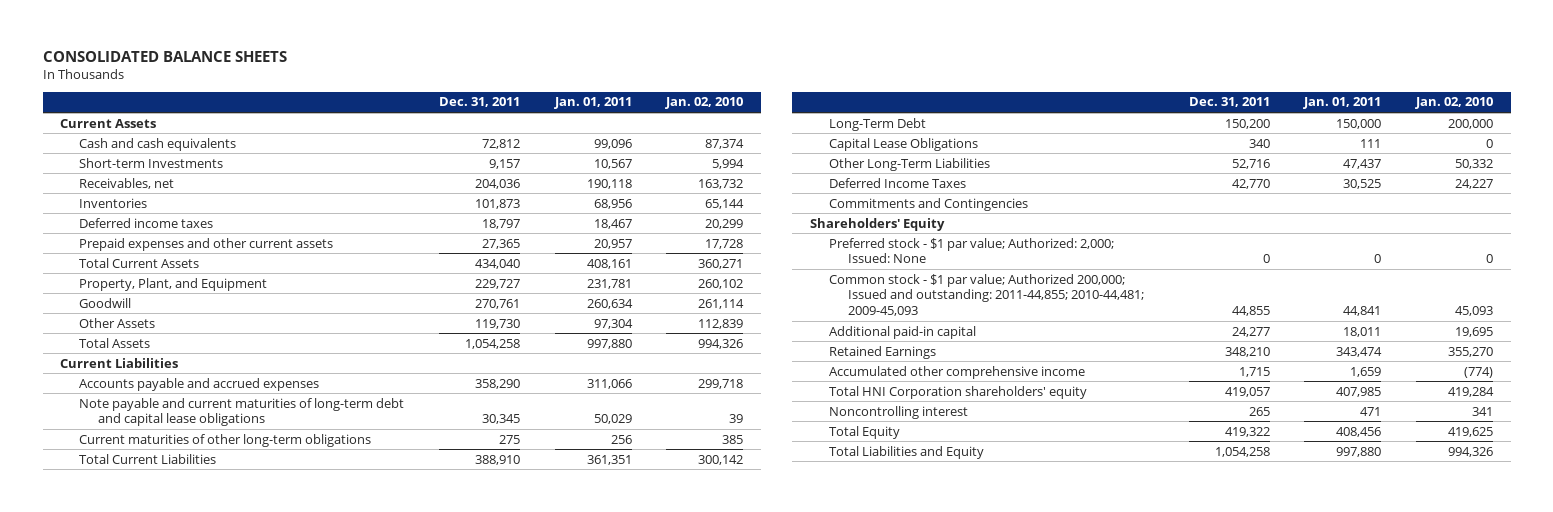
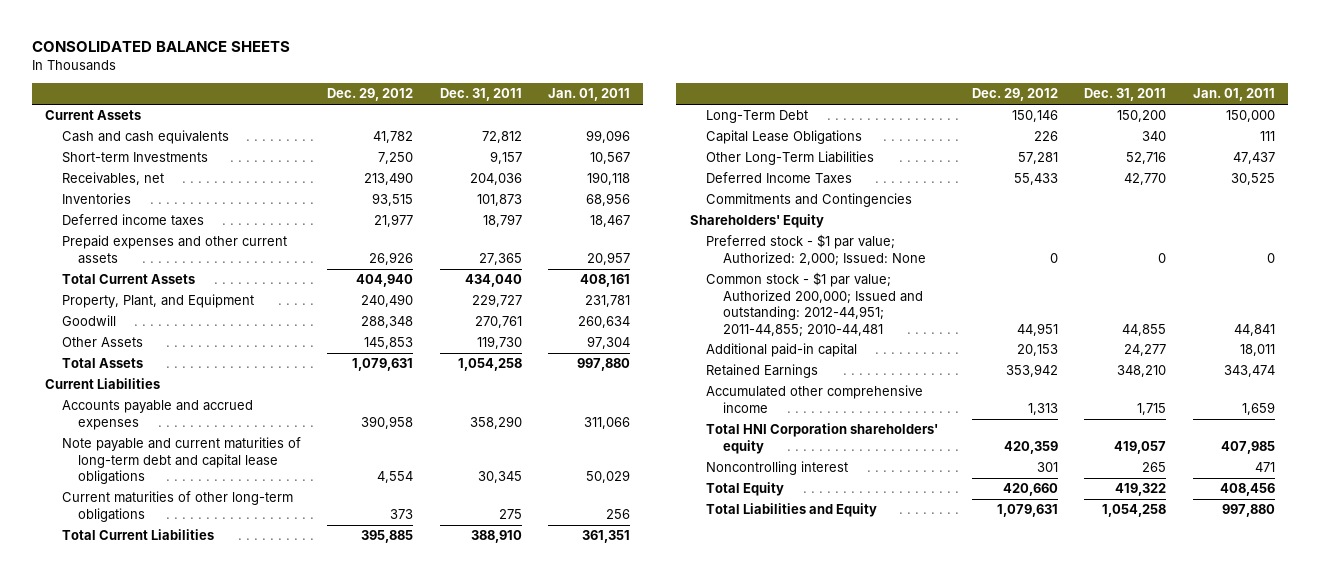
- | Dec. 31, 2011 | Jan. 01, 2011 | Jan. 02, 2010
+ | Dec. 29, 2012 | Dec. 31, 2011 | Jan. 01, 2011
- Common stock - $1 par value; Authorized 200,000; Issued and outstanding: 2011-44,855; 2010-44,481; 2009-45,093 | 44,855 | 44,841 | 45,093
+ Common stock - $1 par value; Authorized 200,000; Issued and outstanding: 2012-44,951; 2011-44,855; 2010-44,481 | 44,951 | 44,855 | 44,841

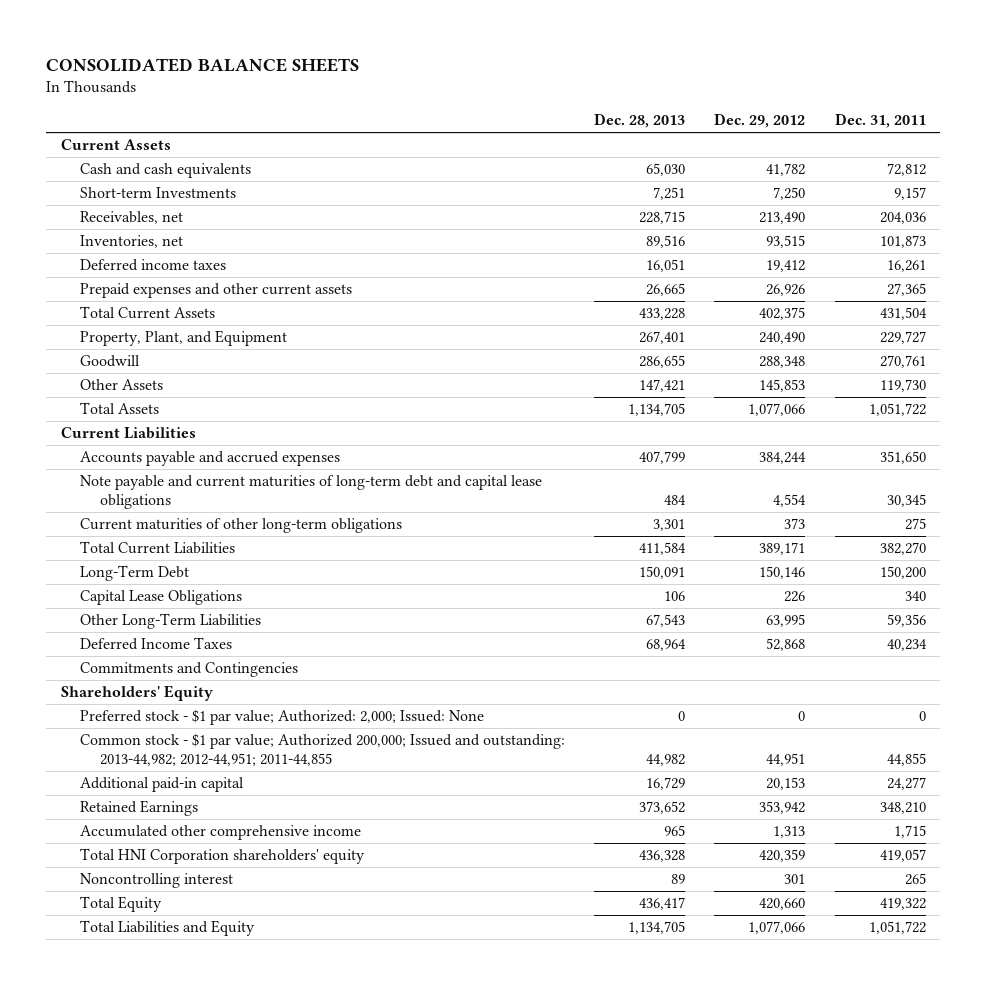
- | Dec. 29, 2012 | Dec. 31, 2011 | Jan. 01, 2011
+ | Dec. 28, 2013 | Dec. 29, 2012 | Dec. 31, 2011
- Inventories | 93,515 | 101,873 | 68,956
- Deferred income taxes | 21,977 | 18,797 | 18,467
+ Inventories, net | 89,516 | 93,515 | 101,873
+ Deferred income taxes | 16,051 | 19,412 | 16,261
- Total Current Assets | 404,940 | 434,040 | 408,161
+ Total Current Assets | 433,228 | 402,375 | 431,504
- Total Assets | 1,079,631 | 1,054,258 | 997,880
+ Total Assets | 1,134,705 | 1,077,066 | 1,051,722
- Accounts payable and accrued expenses | 390,958 | 358,290 | 311,066
+ Accounts payable and accrued expenses | 407,799 | 384,244 | 351,650
- Total Current Liabilities | 395,885 | 388,910 | 361,351
+ Total Current Liabilities | 411,584 | 389,171 | 382,270
- Other Long-Term Liabilities | 57,281 | 52,716 | 47,437
- Deferred Income Taxes | 55,433 | 42,770 | 30,525
+ Other Long-Term Liabilities | 67,543 | 63,995 | 59,356
+ Deferred Income Taxes | 68,964 | 52,868 | 40,234
- Common stock - $1 par value; Authorized 200,000; Issued and outstanding: 2012-44,951; 2011-44,855; 2010-44,481 | 44,951 | 44,855 | 44,841
+ Common stock - $1 par value; Authorized 200,000; Issued and outstanding: 2013-44,982; 2012-44,951; 2011-44,855 | 44,982 | 44,951 | 44,855
- Total Liabilities and Equity | 1,079,631 | 1,054,258 | 997,880
+ Total Liabilities and Equity | 1,134,705 | 1,077,066 | 1,051,722

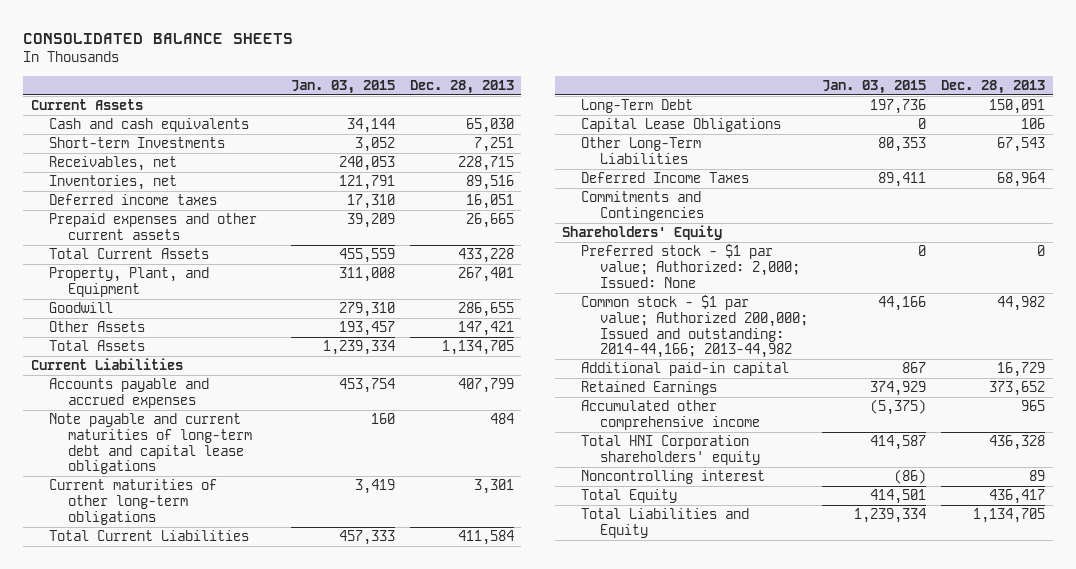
- | Dec. 28, 2013 | Dec. 29, 2012 | Dec. 31, 2011
+ | Jan. 03, 2015 | Dec. 28, 2013
- Common stock - $1 par value; Authorized 200,000; Issued and outstanding: 2013-44,982; 2012-44,951; 2011-44,855 | 44,982 | 44,951 | 44,855
+ Common stock - $1 par value; Authorized 200,000; Issued and outstanding: 2014-44,166; 2013-44,982 | 44,166 | 44,982

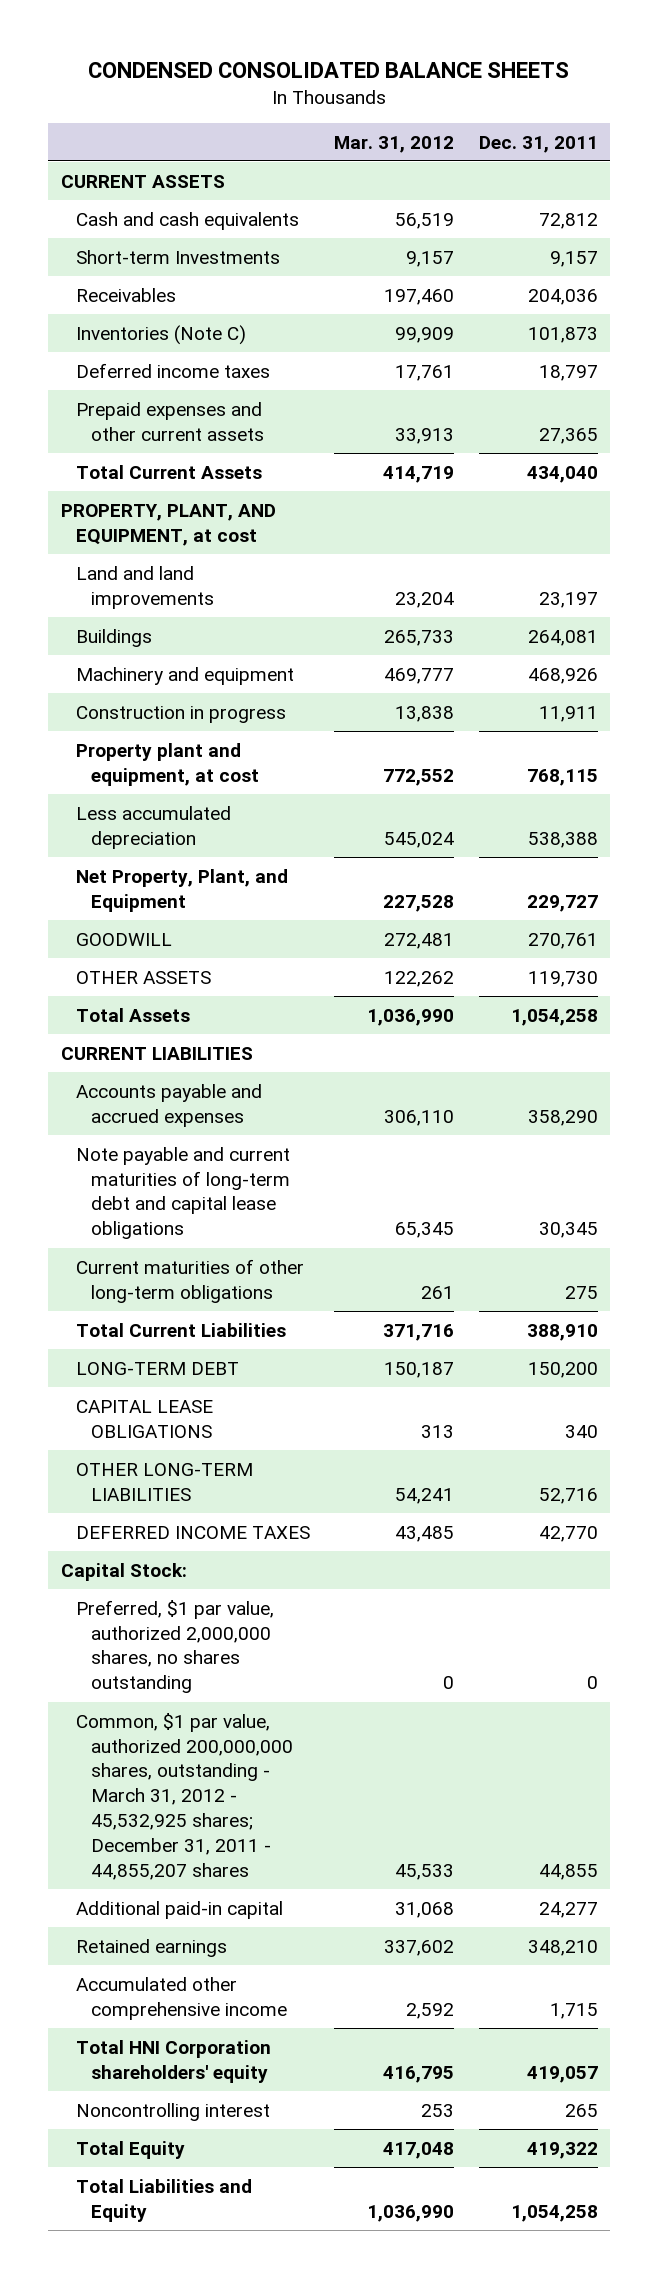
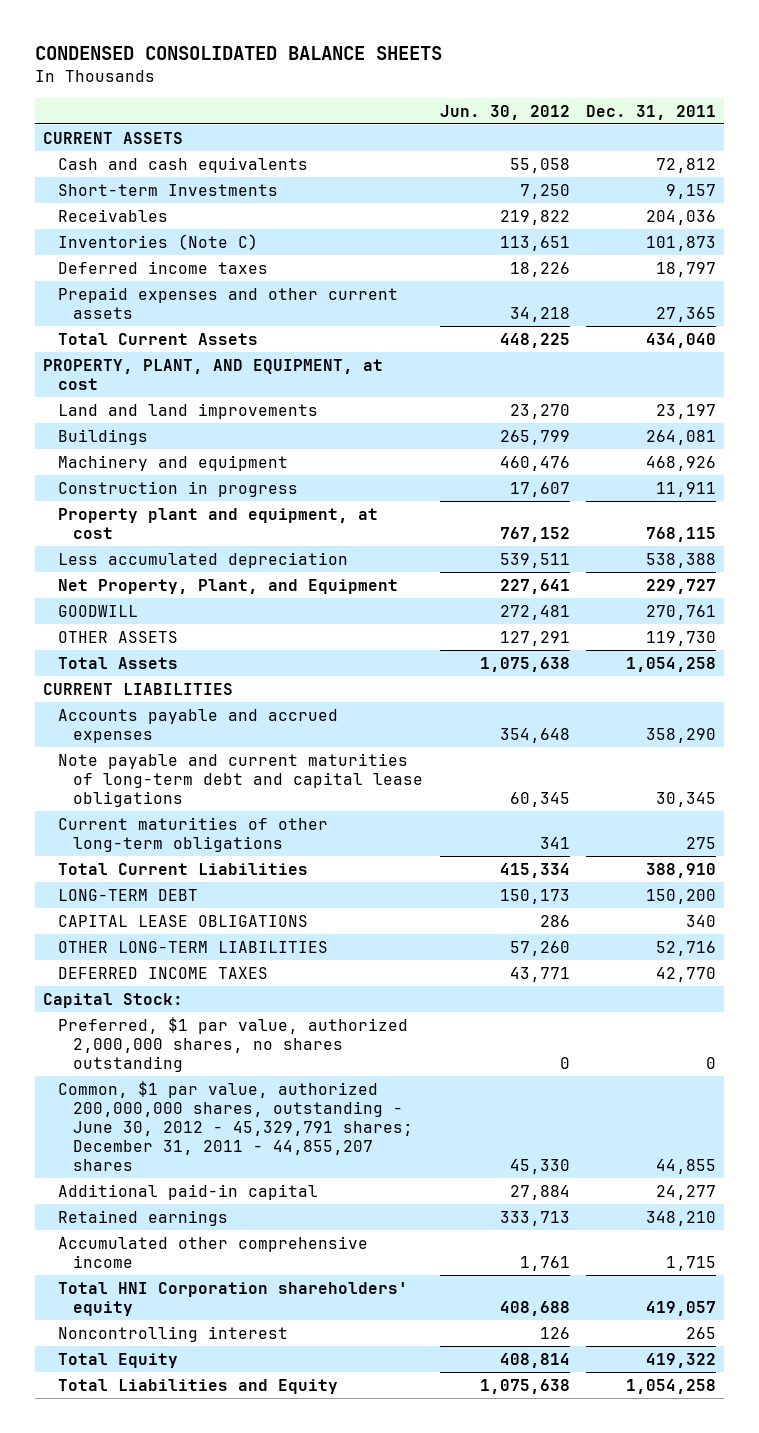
- | Mar. 31, 2012 | Dec. 31, 2011
+ | Jun. 30, 2012 | Dec. 31, 2011
- Common, $1 par value, authorized 200,000,000 shares, outstanding - March 31, 2012 - 45,532,925 shares; December 31, 2011 - 44,855,207 shares | 45,533 | 44,855
+ Common, $1 par value, authorized 200,000,000 shares, outstanding - June 30, 2012 - 45,329,791 shares; December 31, 2011 - 44,855,207 shares | 45,330 | 44,855

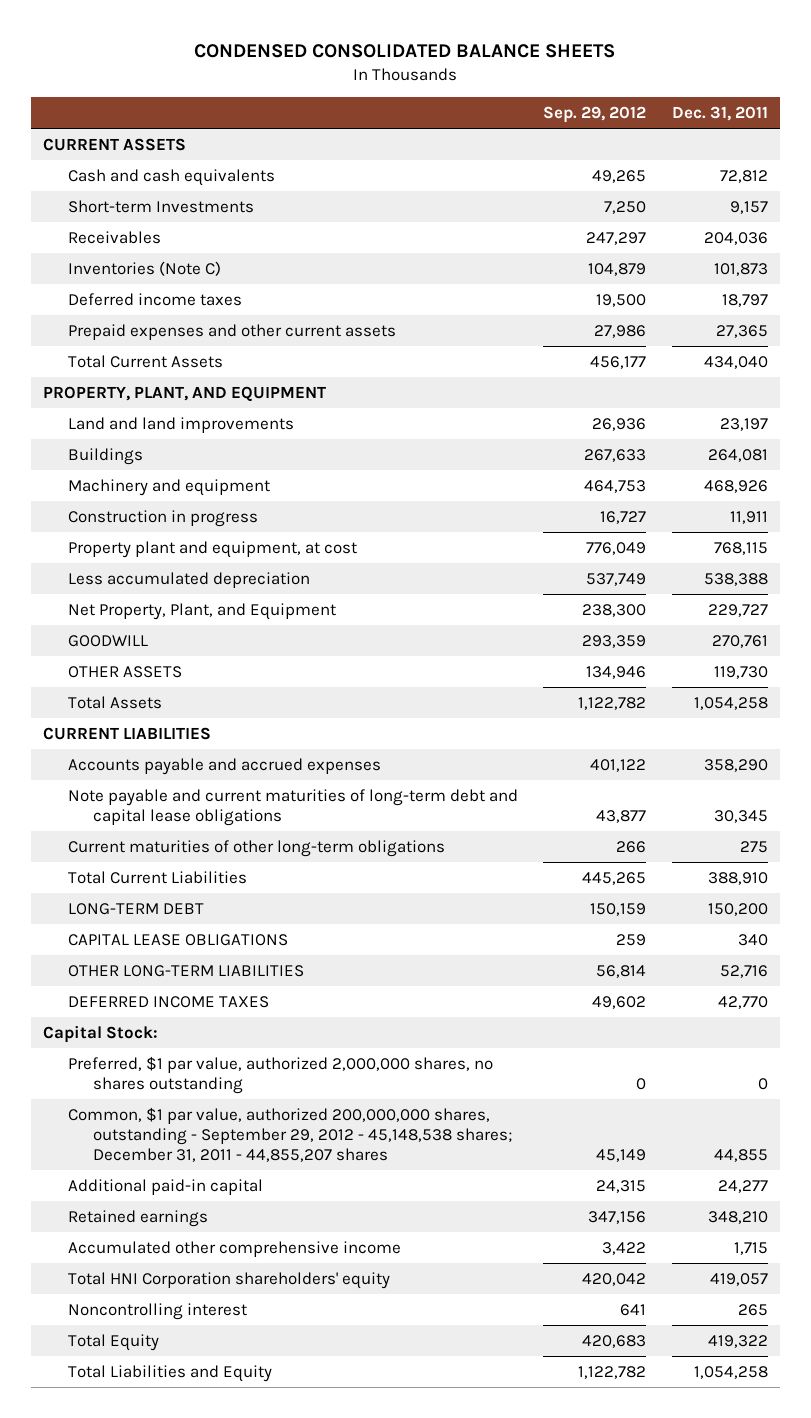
- | Jun. 30, 2012 | Dec. 31, 2011
+ | Sep. 29, 2012 | Dec. 31, 2011
- PROPERTY, PLANT, AND EQUIPMENT, at cost
+ PROPERTY, PLANT, AND EQUIPMENT
- Common, $1 par value, authorized 200,000,000 shares, outstanding - June 30, 2012 - 45,329,791 shares; December 31, 2011 - 44,855,207 shares | 45,330 | 44,855
+ Common, $1 par value, authorized 200,000,000 shares, outstanding - September 29, 2012 - 45,148,538 shares; December 31, 2011 - 44,855,207 shares | 45,149 | 44,855

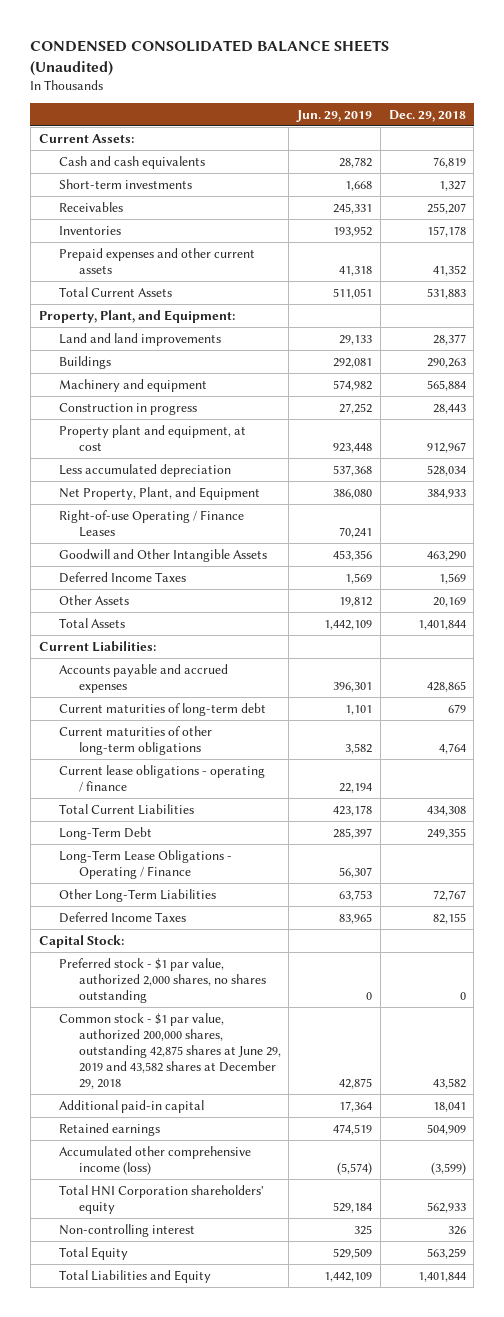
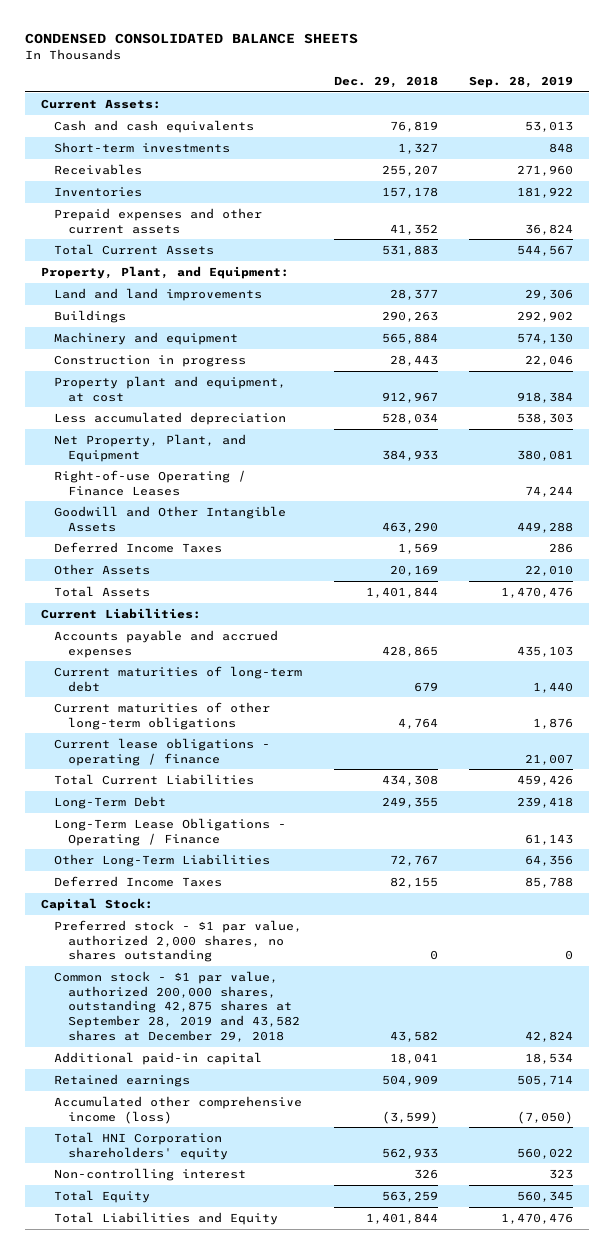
- CONDENSED CONSOLIDATED BALANCE SHEETS (Unaudited)
+ CONDENSED CONSOLIDATED BALANCE SHEETS
- | Jun. 29, 2019 | Dec. 29, 2018
+ | Dec. 29, 2018 | Sep. 28, 2019
- Common stock - $1 par value, authorized 200,000 shares, outstanding 42,875 shares at June 29, 2019 and 43,582 shares at December 29, 2018 | 42,875 | 43,582
+ Common stock - $1 par value, authorized 200,000 shares, outstanding 42,875 shares at September 28, 2019 and 43,582 shares at December 29, 2018 | 43,582 | 42,824

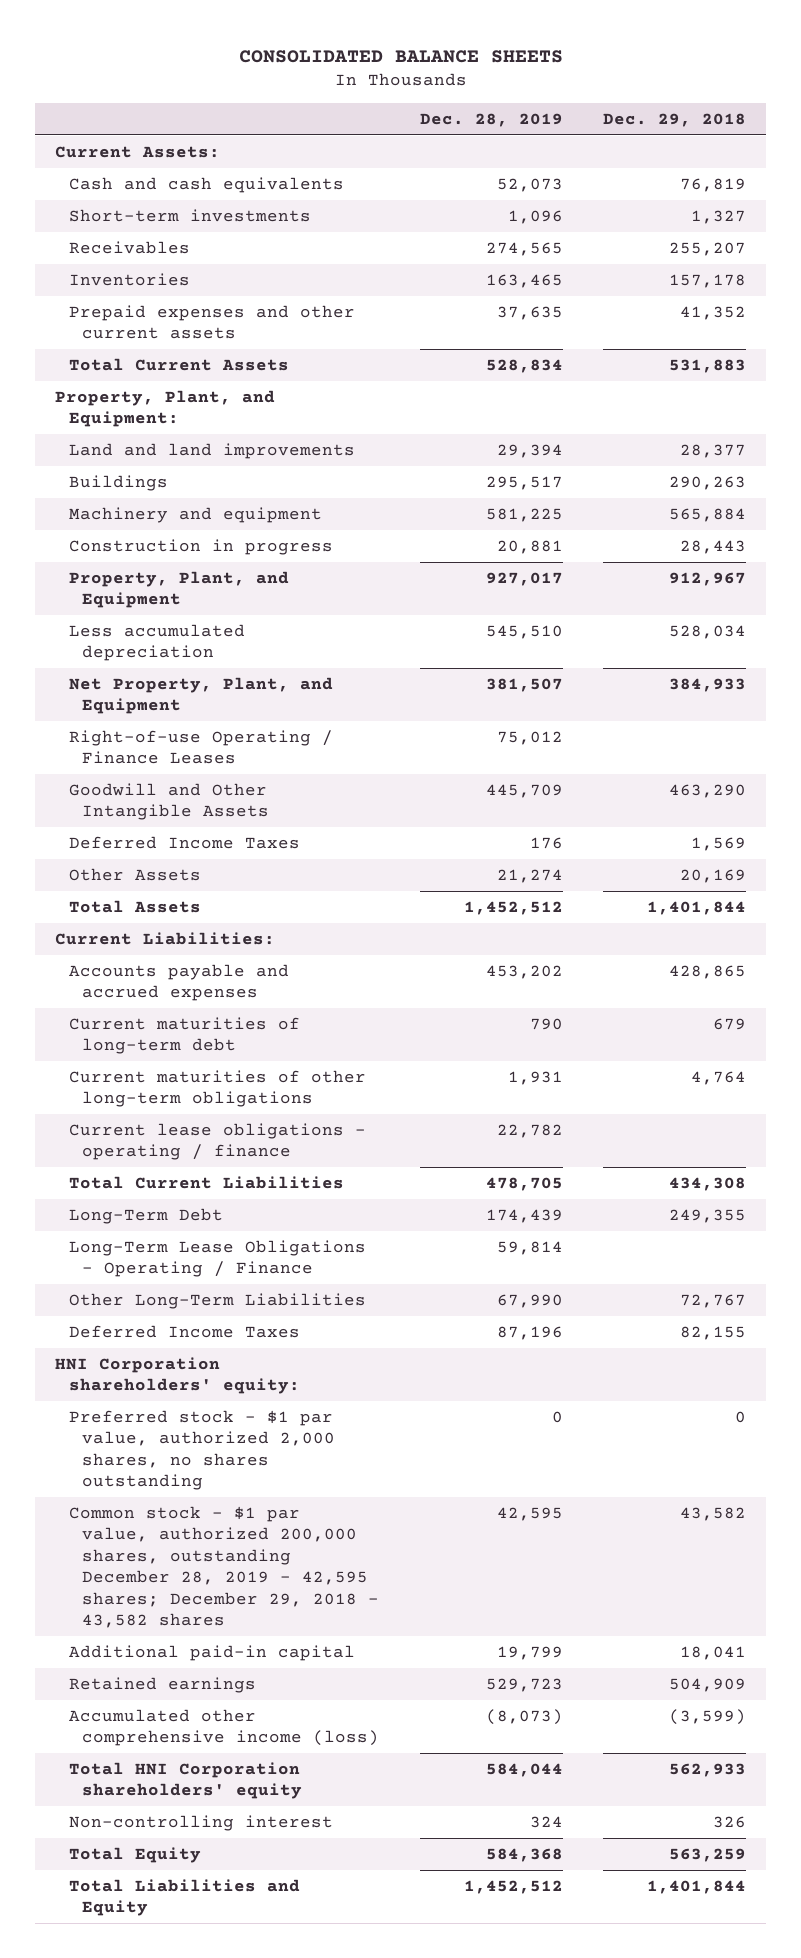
- CONDENSED CONSOLIDATED BALANCE SHEETS
+ CONSOLIDATED BALANCE SHEETS
- | Dec. 29, 2018 | Sep. 28, 2019
+ | Dec. 28, 2019 | Dec. 29, 2018
- Property plant and equipment, at cost | 912,967 | 918,384
+ Property, Plant, and Equipment | 927,017 | 912,967
- Capital Stock:
+ HNI Corporation shareholders' equity:
- Common stock - $1 par value, authorized 200,000 shares, outstanding 42,875 shares at September 28, 2019 and 43,582 shares at December 29, 2018 | 43,582 | 42,824
+ Common stock - $1 par value, authorized 200,000 shares, outstanding December 28, 2019 - 42,595 shares; December 29, 2018 - 43,582 shares | 42,595 | 43,582

